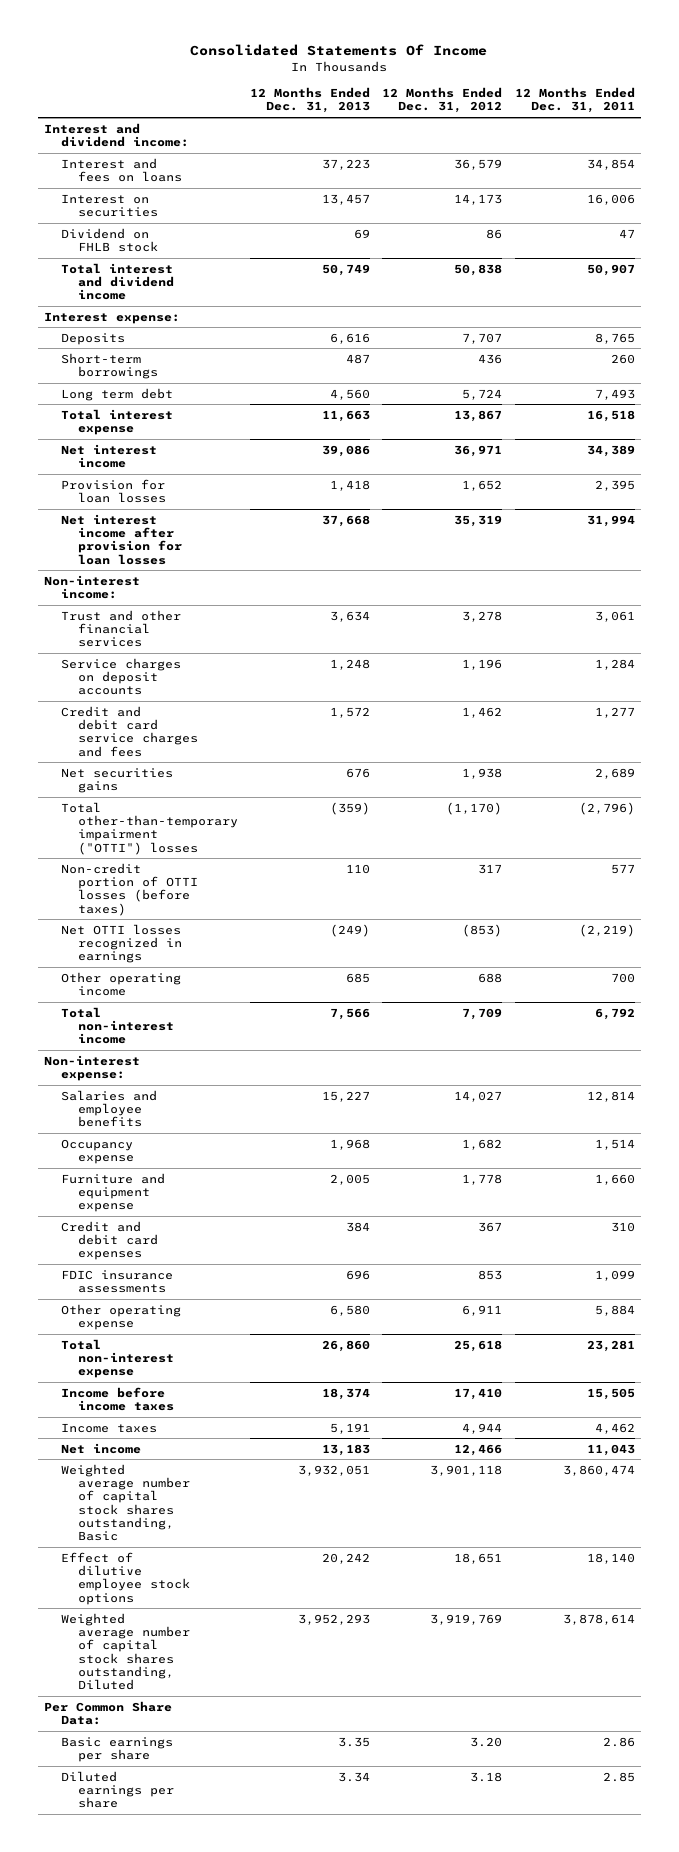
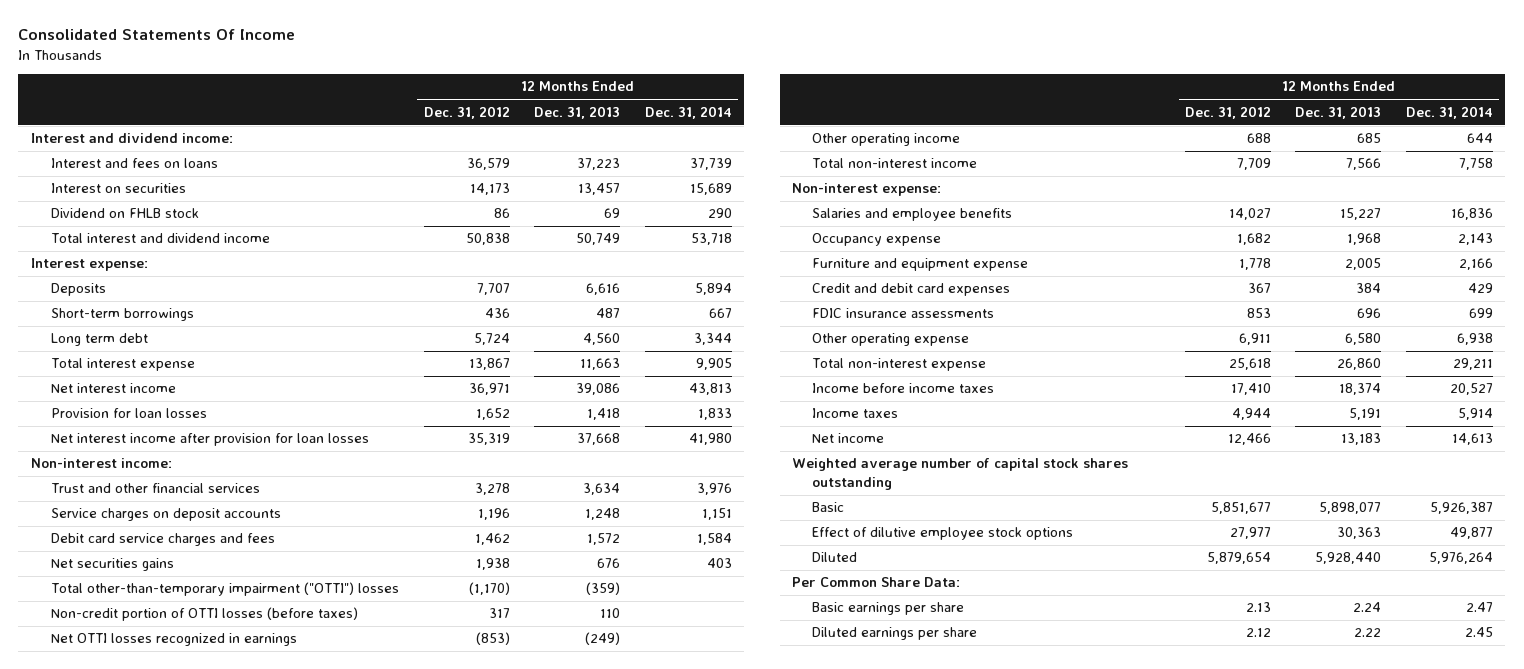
- | 12 Months Ended Dec. 31, 2013 | 12 Months Ended Dec. 31, 2012 | 12 Months Ended Dec. 31, 2011
+ | 12 Months Ended Dec. 31, 2012 | 12 Months Ended Dec. 31, 2013 | 12 Months Ended Dec. 31, 2014
- Credit and debit card service charges and fees | 1,572 | 1,462 | 1,277
+ Debit card service charges and fees | 1,462 | 1,572 | 1,584
- Weighted average number of capital stock shares outstanding, Basic | 3,932,051 | 3,901,118 | 3,860,474
- Effect of dilutive employee stock options | 20,242 | 18,651 | 18,140
- Weighted average number of capital stock shares outstanding, Diluted | 3,952,293 | 3,919,769 | 3,878,614
+ Weighted average number of capital stock shares outstanding
+ Basic | 5,851,677 | 5,898,077 | 5,926,387
+ Effect of dilutive employee stock options | 27,977 | 30,363 | 49,877
+ Diluted | 5,879,654 | 5,928,440 | 5,976,264
- Basic earnings per share | 3.35 | 3.20 | 2.86
- Diluted earnings per share | 3.34 | 3.18 | 2.85
+ Basic earnings per share | 2.13 | 2.24 | 2.47
+ Diluted earnings per share | 2.12 | 2.22 | 2.45

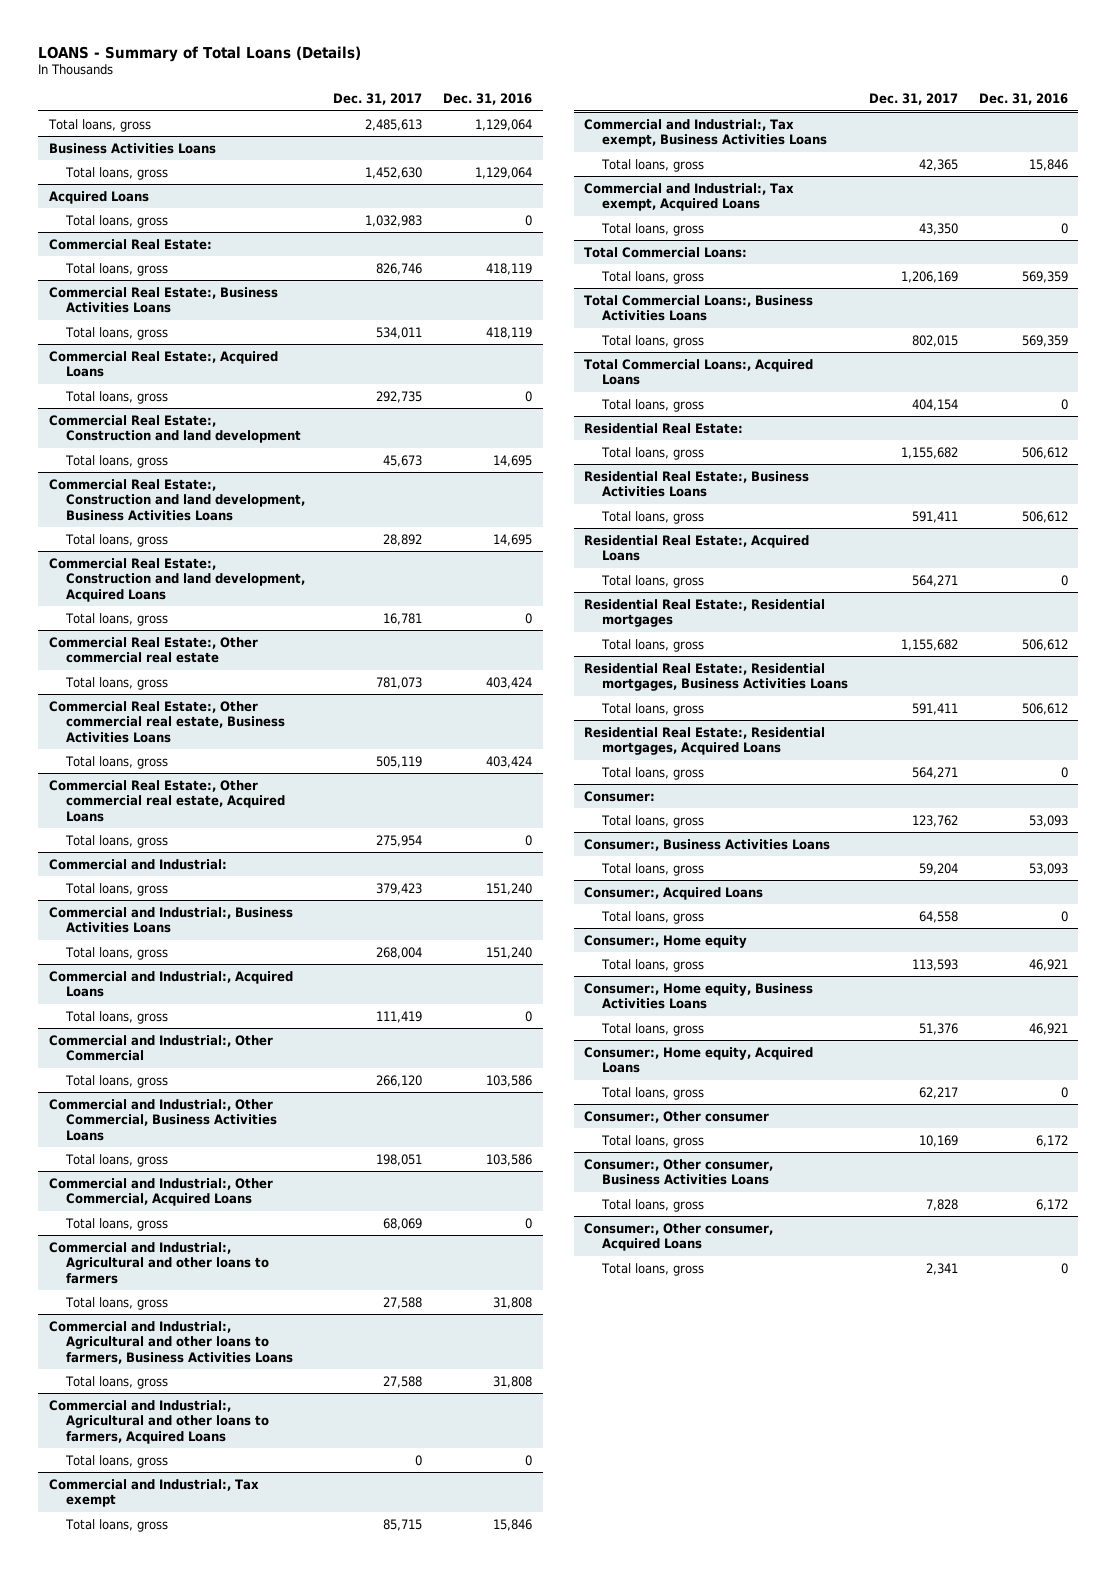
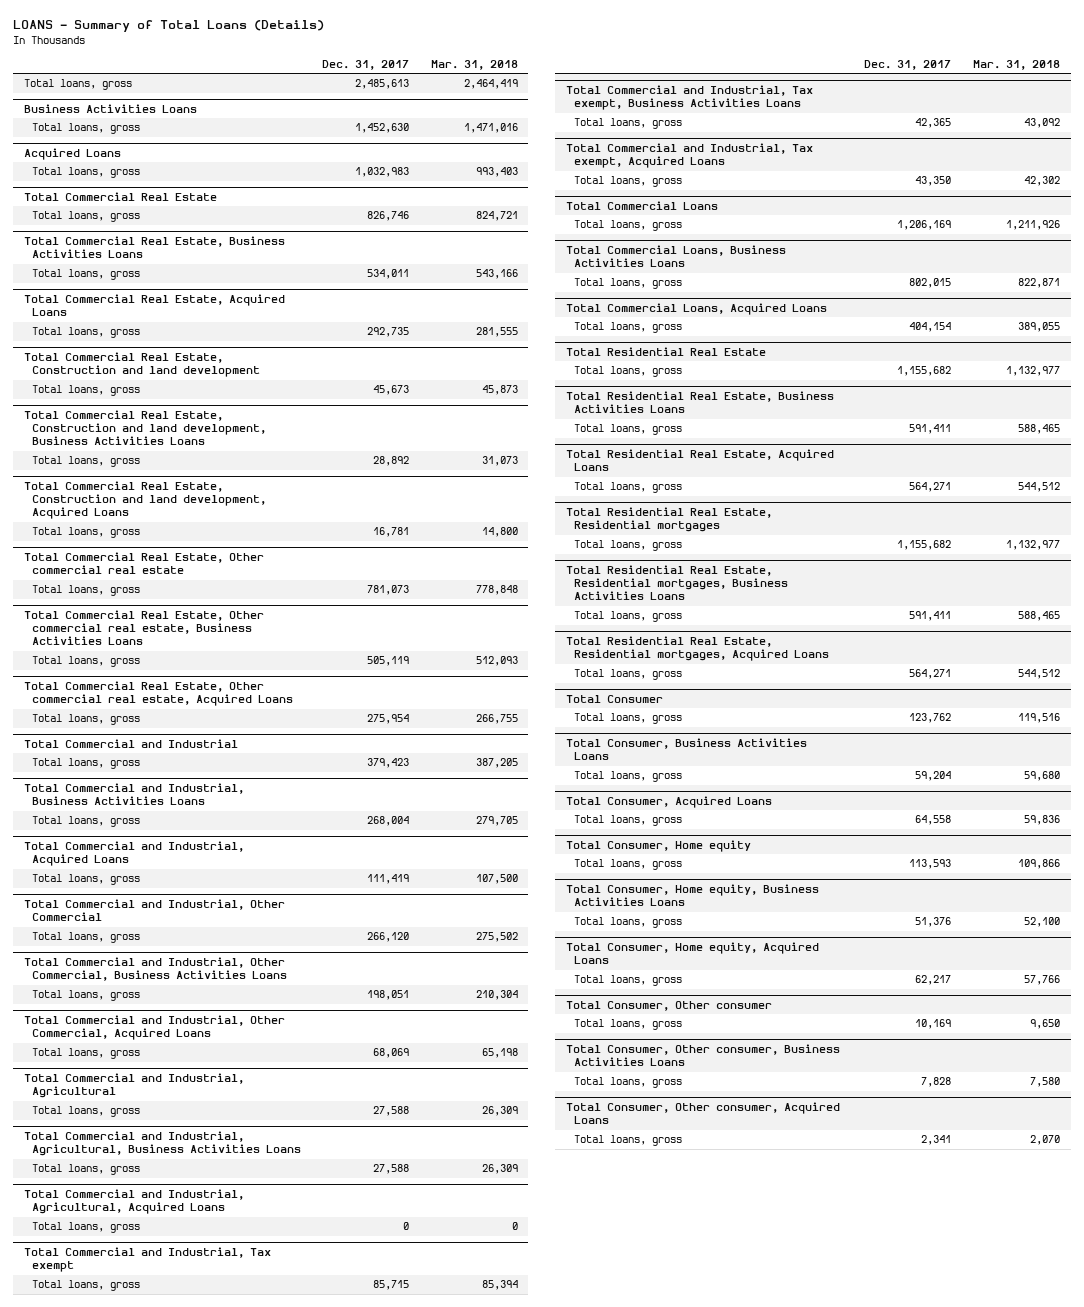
- | Dec. 31, 2017 | Dec. 31, 2016
+ | Dec. 31, 2017 | Mar. 31, 2018
- Commercial Real Estate:
+ Total Commercial Real Estate
- Commercial Real Estate:, Business Activities Loans
+ Total Commercial Real Estate, Business Activities Loans
- Commercial Real Estate:, Acquired Loans
+ Total Commercial Real Estate, Acquired Loans
- Commercial Real Estate:, Construction and land development
+ Total Commercial Real Estate, Construction and land development
- Commercial Real Estate:, Construction and land development, Business Activities Loans
+ Total Commercial Real Estate, Construction and land development, Business Activities Loans
- Commercial Real Estate:, Construction and land development, Acquired Loans
+ Total Commercial Real Estate, Construction and land development, Acquired Loans
- Commercial Real Estate:, Other commercial real estate
+ Total Commercial Real Estate, Other commercial real estate
- Commercial Real Estate:, Other commercial real estate, Business Activities Loans
+ Total Commercial Real Estate, Other commercial real estate, Business Activities Loans
- Commercial Real Estate:, Other commercial real estate, Acquired Loans
+ Total Commercial Real Estate, Other commercial real estate, Acquired Loans
- Commercial and Industrial:
+ Total Commercial and Industrial
- Commercial and Industrial:, Business Activities Loans
+ Total Commercial and Industrial, Business Activities Loans
- Commercial and Industrial:, Acquired Loans
+ Total Commercial and Industrial, Acquired Loans
- Commercial and Industrial:, Other Commercial
+ Total Commercial and Industrial, Other Commercial
- Commercial and Industrial:, Other Commercial, Business Activities Loans
+ Total Commercial and Industrial, Other Commercial, Business Activities Loans
- Commercial and Industrial:, Other Commercial, Acquired Loans
+ Total Commercial and Industrial, Other Commercial, Acquired Loans
- Commercial and Industrial:, Agricultural and other loans to farmers
+ Total Commercial and Industrial, Agricultural
- Commercial and Industrial:, Agricultural and other loans to farmers, Business Activities Loans
+ Total Commercial and Industrial, Agricultural, Business Activities Loans
- Commercial and Industrial:, Agricultural and other loans to farmers, Acquired Loans
+ Total Commercial and Industrial, Agricultural, Acquired Loans
- Commercial and Industrial:, Tax exempt
+ Total Commercial and Industrial, Tax exempt
- Commercial and Industrial:, Tax exempt, Business Activities Loans
+ Total Commercial and Industrial, Tax exempt, Business Activities Loans
- Commercial and Industrial:, Tax exempt, Acquired Loans
+ Total Commercial and Industrial, Tax exempt, Acquired Loans
- Total Commercial Loans:
+ Total Commercial Loans
- Total Commercial Loans:, Business Activities Loans
+ Total Commercial Loans, Business Activities Loans
- Total Commercial Loans:, Acquired Loans
+ Total Commercial Loans, Acquired Loans
- Residential Real Estate:
+ Total Residential Real Estate
- Residential Real Estate:, Business Activities Loans
+ Total Residential Real Estate, Business Activities Loans
- Residential Real Estate:, Acquired Loans
+ Total Residential Real Estate, Acquired Loans
- Residential Real Estate:, Residential mortgages
+ Total Residential Real Estate, Residential mortgages
- Residential Real Estate:, Residential mortgages, Business Activities Loans
+ Total Residential Real Estate, Residential mortgages, Business Activities Loans
- Residential Real Estate:, Residential mortgages, Acquired Loans
+ Total Residential Real Estate, Residential mortgages, Acquired Loans
- Consumer:
+ Total Consumer
- Consumer:, Business Activities Loans
+ Total Consumer, Business Activities Loans
- Consumer:, Acquired Loans
+ Total Consumer, Acquired Loans
- Consumer:, Home equity
+ Total Consumer, Home equity
- Consumer:, Home equity, Business Activities Loans
+ Total Consumer, Home equity, Business Activities Loans
- Consumer:, Home equity, Acquired Loans
+ Total Consumer, Home equity, Acquired Loans
- Consumer:, Other consumer
+ Total Consumer, Other consumer
- Consumer:, Other consumer, Business Activities Loans
+ Total Consumer, Other consumer, Business Activities Loans
- Consumer:, Other consumer, Acquired Loans
+ Total Consumer, Other consumer, Acquired Loans

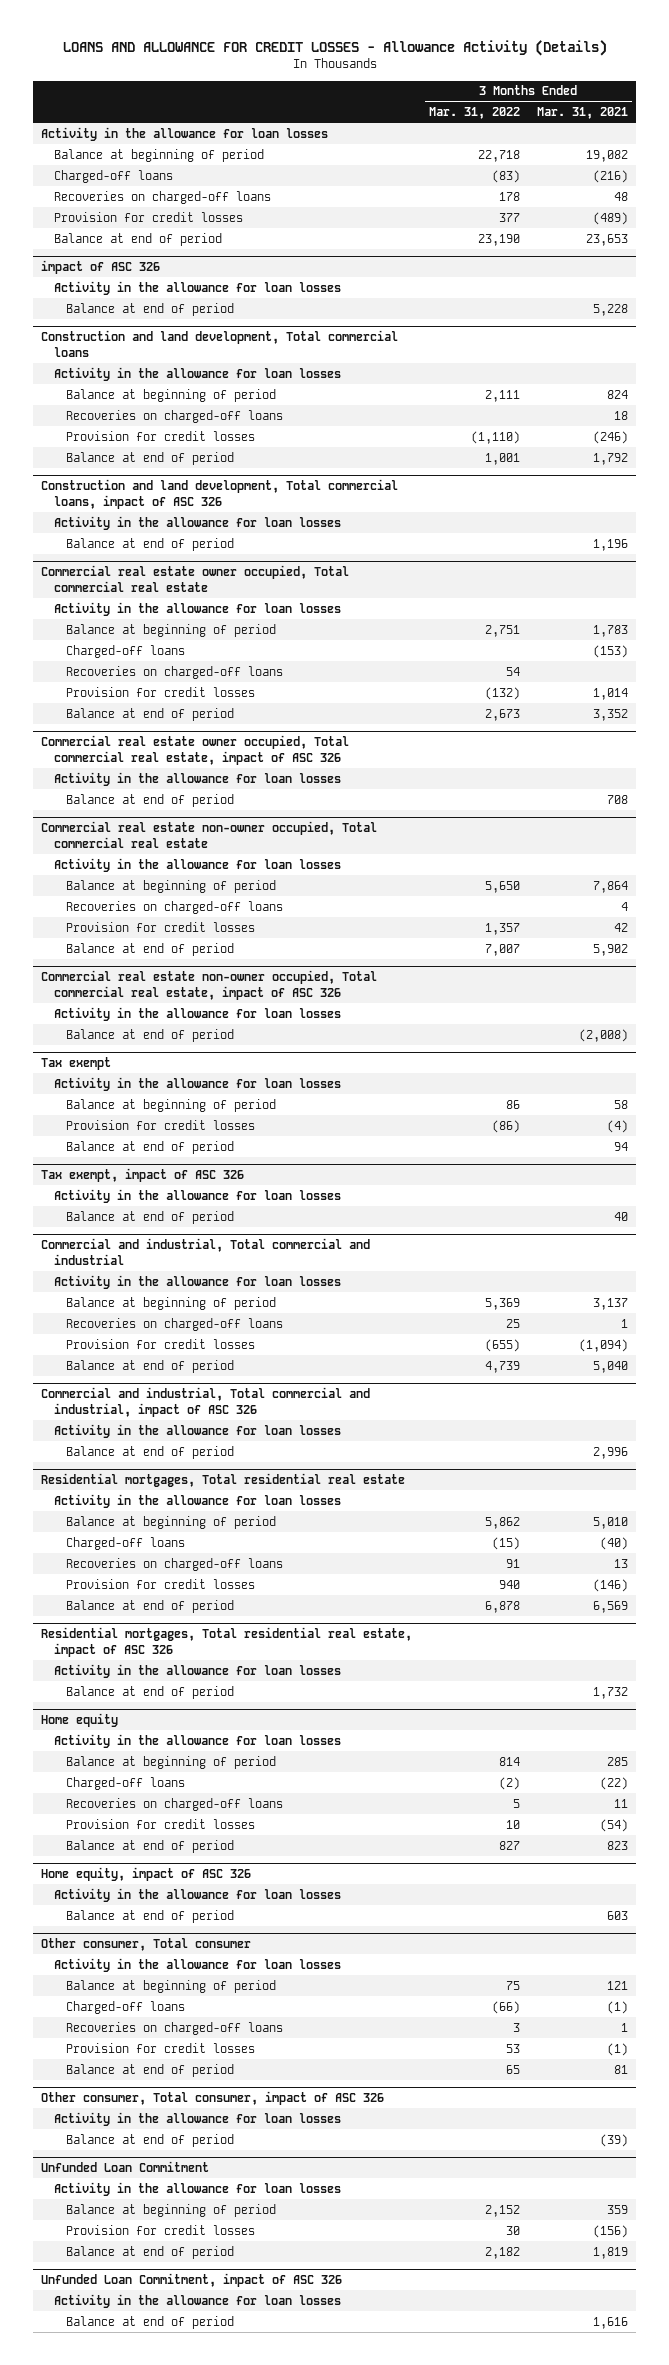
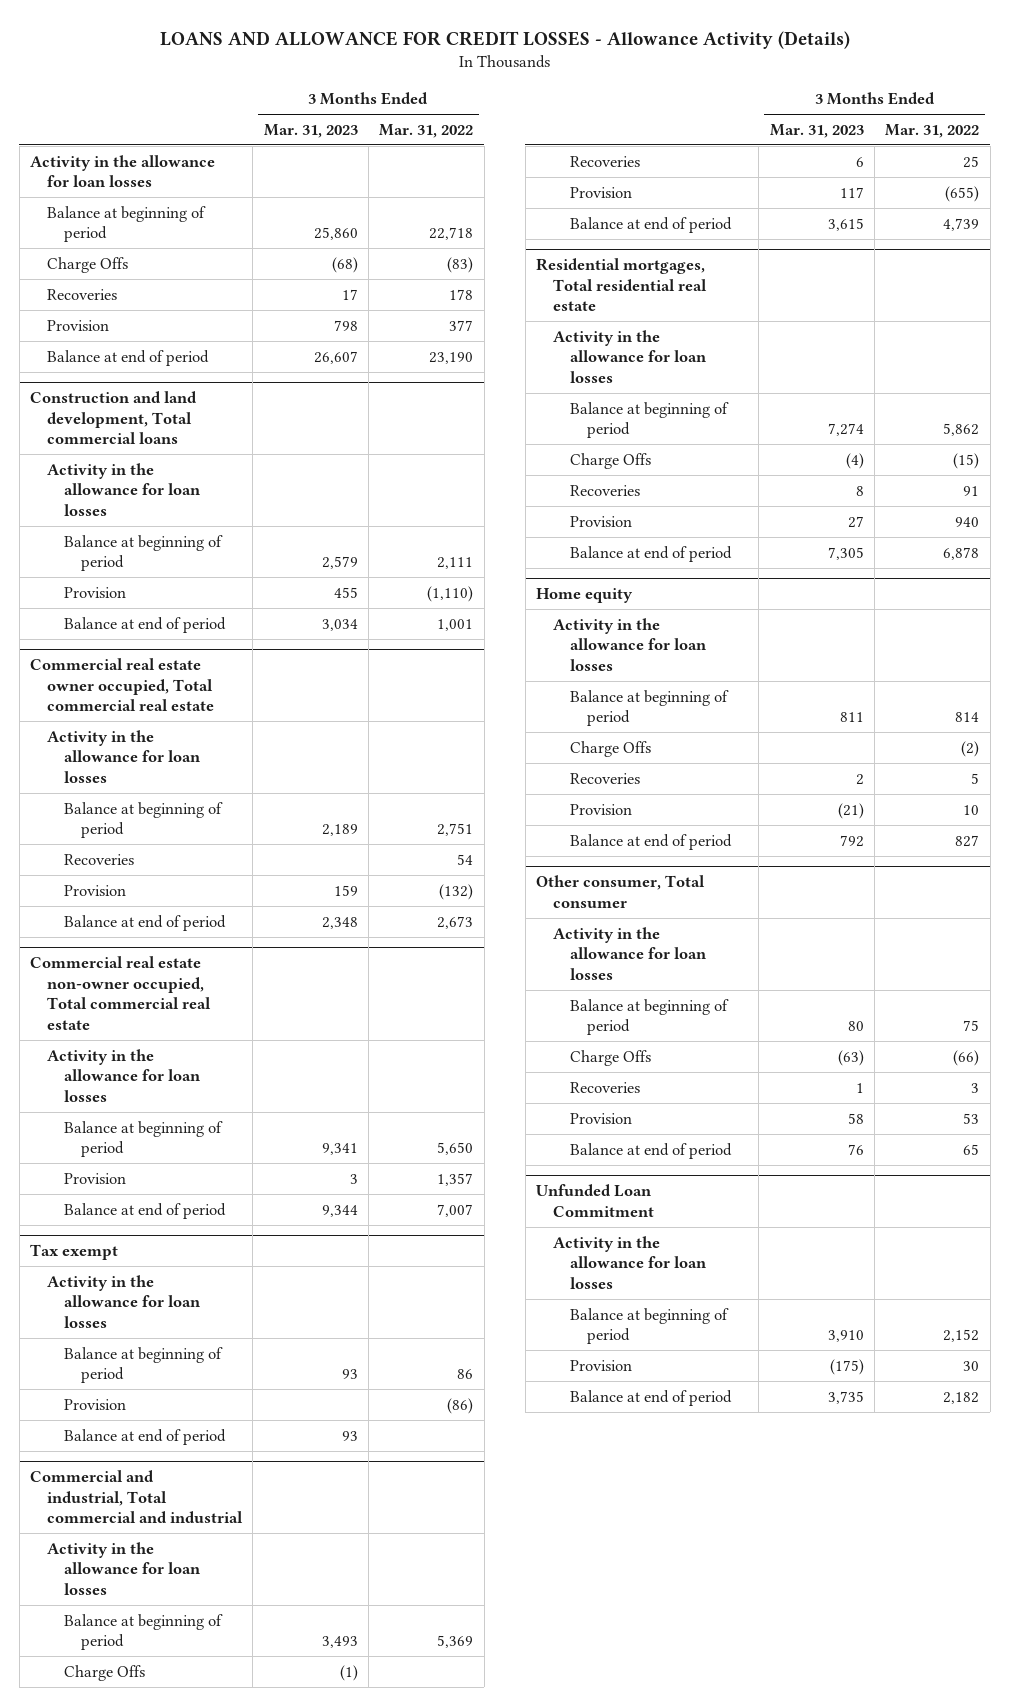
- | 3 Months Ended Mar. 31, 2022 | 3 Months Ended Mar. 31, 2021
+ | 3 Months Ended Mar. 31, 2023 | 3 Months Ended Mar. 31, 2022
- Charged-off loans | (83) | (216)
- Recoveries on charged-off loans | 178 | 48
- Provision for credit losses | 377 | (489)
+ Charge Offs | (68) | (83)
+ Recoveries | 17 | 178
+ Provision | 798 | 377
- impact of ASC 326
- Activity in the allowance for loan losses
- Balance at end of period | | 5,228
@ Construction and land development, Total commercial loans
- Recoveries on charged-off loans | | 18
- Provision for credit losses | (1,110) | (246)
+ Provision | 455 | (1,110)
- Construction and land development, Total commercial loans, impact of ASC 326
- Activity in the allowance for loan losses
- Balance at end of period | | 1,196
@ Commercial real estate owner occupied, Total commercial real estate
- Charged-off loans | | (153)
- Recoveries on charged-off loans | 54 |
- Provision for credit losses | (132) | 1,014
+ Recoveries | | 54
+ Provision | 159 | (132)
- Commercial real estate owner occupied, Total commercial real estate, impact of ASC 326
- Activity in the allowance for loan losses
- Balance at end of period | | 708
@ Commercial real estate non-owner occupied, Total commercial real estate
- Recoveries on charged-off loans | | 4
- Provision for credit losses | 1,357 | 42
+ Provision | 3 | 1,357
- Commercial real estate non-owner occupied, Total commercial real estate, impact of ASC 326
- Activity in the allowance for loan losses
- Balance at end of period | | (2,008)
@ Tax exempt
- Provision for credit losses | (86) | (4)
- Balance at end of period | | 94
- Tax exempt, impact of ASC 326
- Activity in the allowance for loan losses
@ Tax exempt
+ Provision | | (86)
@ Commercial and industrial, Total commercial and industrial
- Recoveries on charged-off loans | 25 | 1
- Provision for credit losses | (655) | (1,094)
+ Charge Offs | (1) |
+ Recoveries | 6 | 25
+ Provision | 117 | (655)
- Commercial and industrial, Total commercial and industrial, impact of ASC 326
- Activity in the allowance for loan losses
- Balance at end of period | | 2,996
@ Residential mortgages, Total residential real estate
- Charged-off loans | (15) | (40)
- Recoveries on charged-off loans | 91 | 13
- Provision for credit losses | 940 | (146)
+ Charge Offs | (4) | (15)
+ Recoveries | 8 | 91
+ Provision | 27 | 940
- Residential mortgages, Total residential real estate, impact of ASC 326
- Activity in the allowance for loan losses
- Balance at end of period | | 1,732
@ Home equity
- Charged-off loans | (2) | (22)
- Recoveries on charged-off loans | 5 | 11
- Provision for credit losses | 10 | (54)
+ Charge Offs | | (2)
+ Recoveries | 2 | 5
+ Provision | (21) | 10
- Home equity, impact of ASC 326
- Activity in the allowance for loan losses
- Balance at end of period | | 603
@ Other consumer, Total consumer
- Charged-off loans | (66) | (1)
- Recoveries on charged-off loans | 3 | 1
- Provision for credit losses | 53 | (1)
+ Charge Offs | (63) | (66)
+ Recoveries | 1 | 3
+ Provision | 58 | 53
- Other consumer, Total consumer, impact of ASC 326
- Activity in the allowance for loan losses
- Balance at end of period | | (39)
@ Unfunded Loan Commitment
- Provision for credit losses | 30 | (156)
+ Provision | (175) | 30
- Unfunded Loan Commitment, impact of ASC 326
- Activity in the allowance for loan losses
- Balance at end of period | | 1,616

